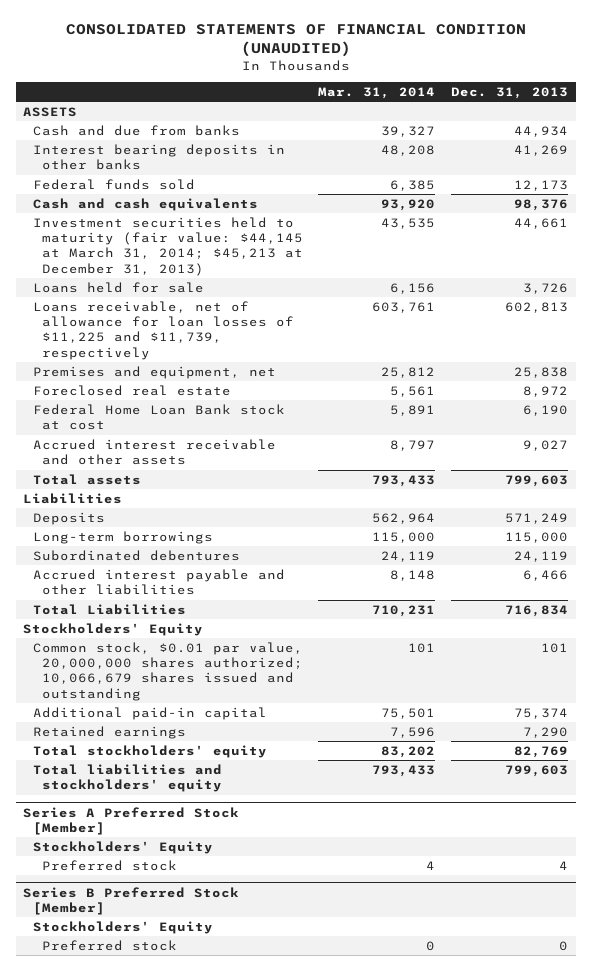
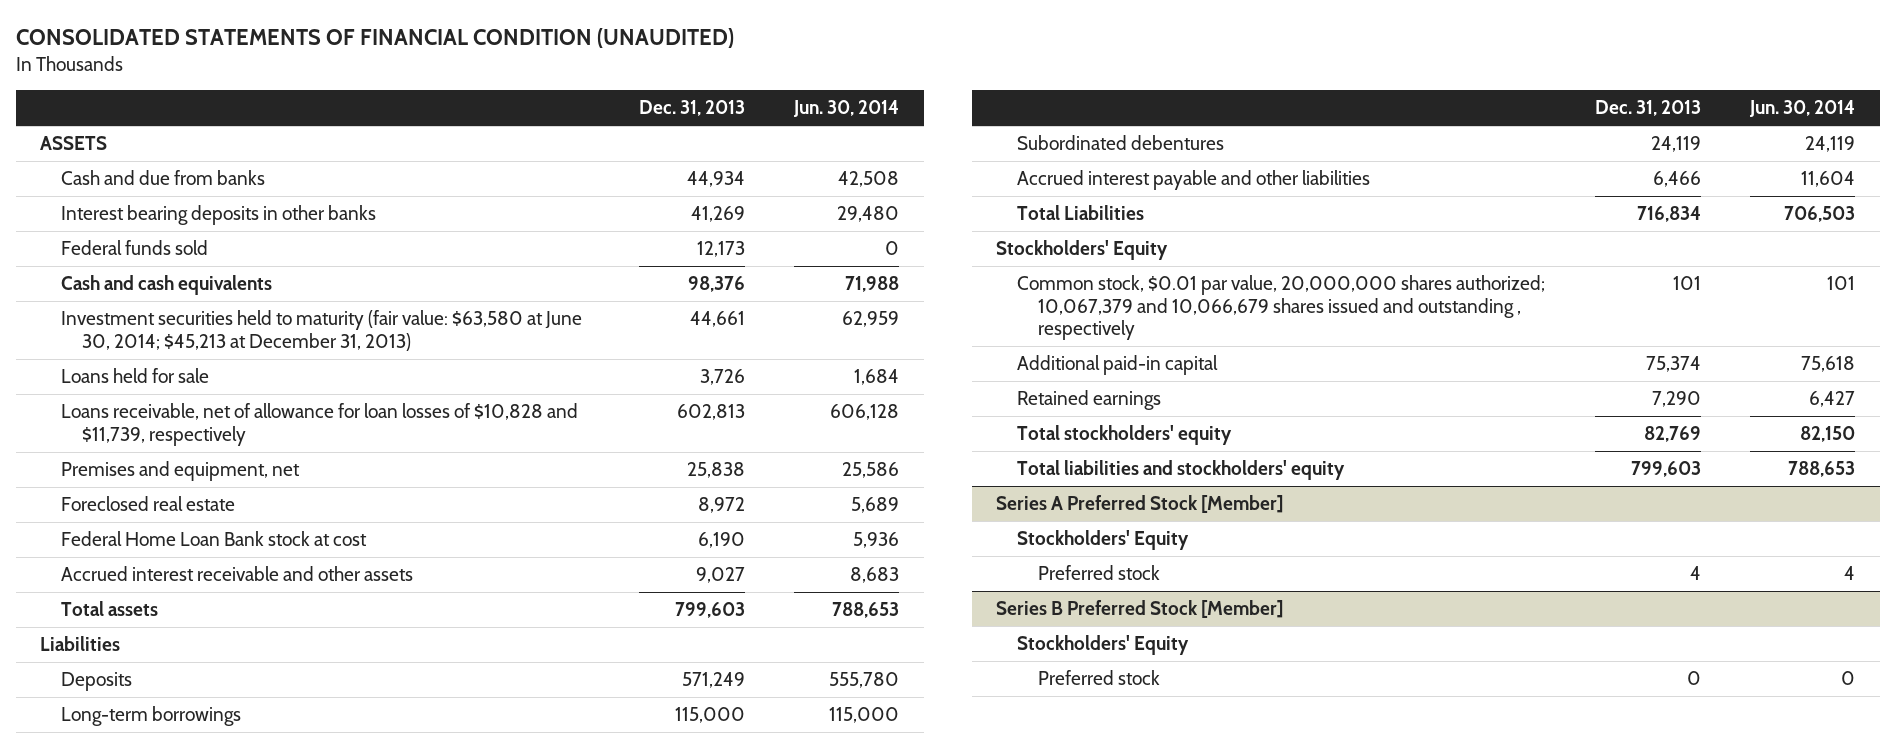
- | Mar. 31, 2014 | Dec. 31, 2013
+ | Dec. 31, 2013 | Jun. 30, 2014
- Investment securities held to maturity (fair value: $44,145 at March 31, 2014; $45,213 at December 31, 2013) | 43,535 | 44,661
+ Investment securities held to maturity (fair value: $63,580 at June 30, 2014; $45,213 at December 31, 2013) | 44,661 | 62,959
- Loans receivable, net of allowance for loan losses of $11,225 and $11,739, respectively | 603,761 | 602,813
+ Loans receivable, net of allowance for loan losses of $10,828 and $11,739, respectively | 602,813 | 606,128
- Common stock, $0.01 par value, 20,000,000 shares authorized; 10,066,679 shares issued and outstanding | 101 | 101
+ Common stock, $0.01 par value, 20,000,000 shares authorized; 10,067,379 and 10,066,679 shares issued and outstanding , respectively | 101 | 101

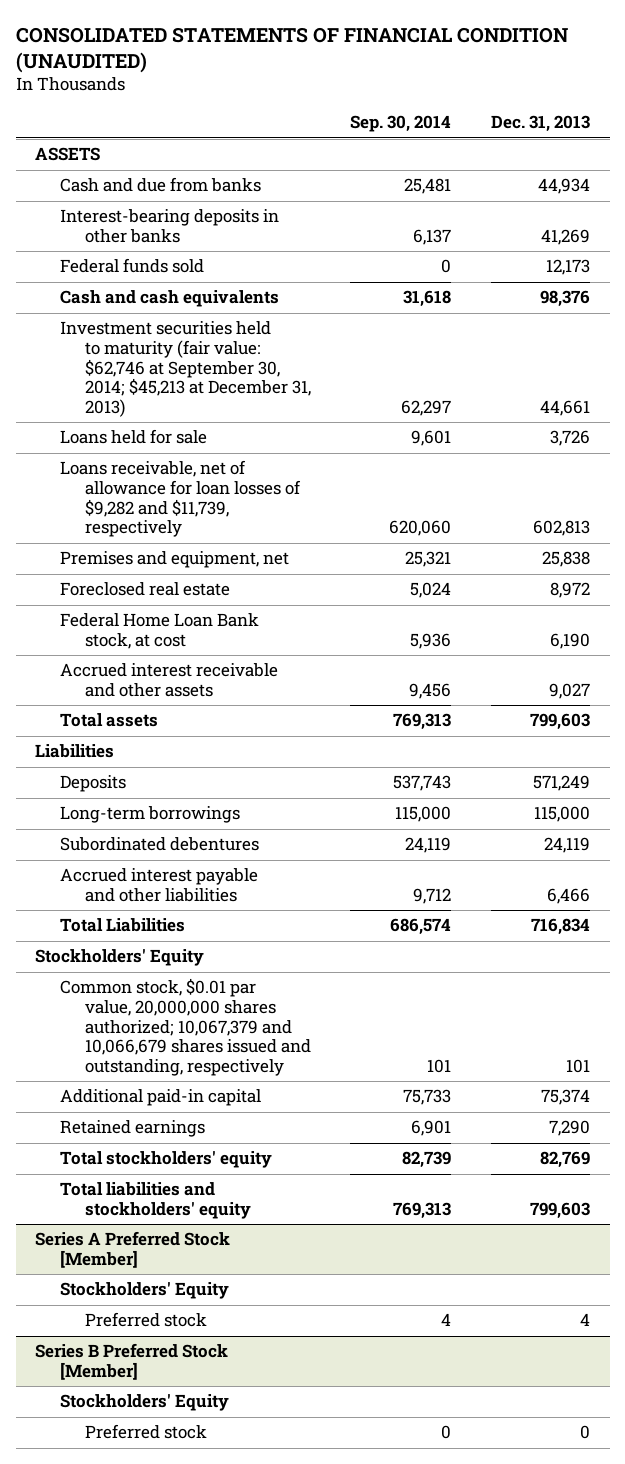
- | Dec. 31, 2013 | Jun. 30, 2014
+ | Sep. 30, 2014 | Dec. 31, 2013
- Interest bearing deposits in other banks | 41,269 | 29,480
+ Interest-bearing deposits in other banks | 6,137 | 41,269
- Investment securities held to maturity (fair value: $63,580 at June 30, 2014; $45,213 at December 31, 2013) | 44,661 | 62,959
+ Investment securities held to maturity (fair value: $62,746 at September 30, 2014; $45,213 at December 31, 2013) | 62,297 | 44,661
- Loans receivable, net of allowance for loan losses of $10,828 and $11,739, respectively | 602,813 | 606,128
+ Loans receivable, net of allowance for loan losses of $9,282 and $11,739, respectively | 620,060 | 602,813
- Federal Home Loan Bank stock at cost | 6,190 | 5,936
+ Federal Home Loan Bank stock, at cost | 5,936 | 6,190
- Common stock, $0.01 par value, 20,000,000 shares authorized; 10,067,379 and 10,066,679 shares issued and outstanding , respectively | 101 | 101
+ Common stock, $0.01 par value, 20,000,000 shares authorized; 10,067,379 and 10,066,679 shares issued and outstanding, respectively | 101 | 101

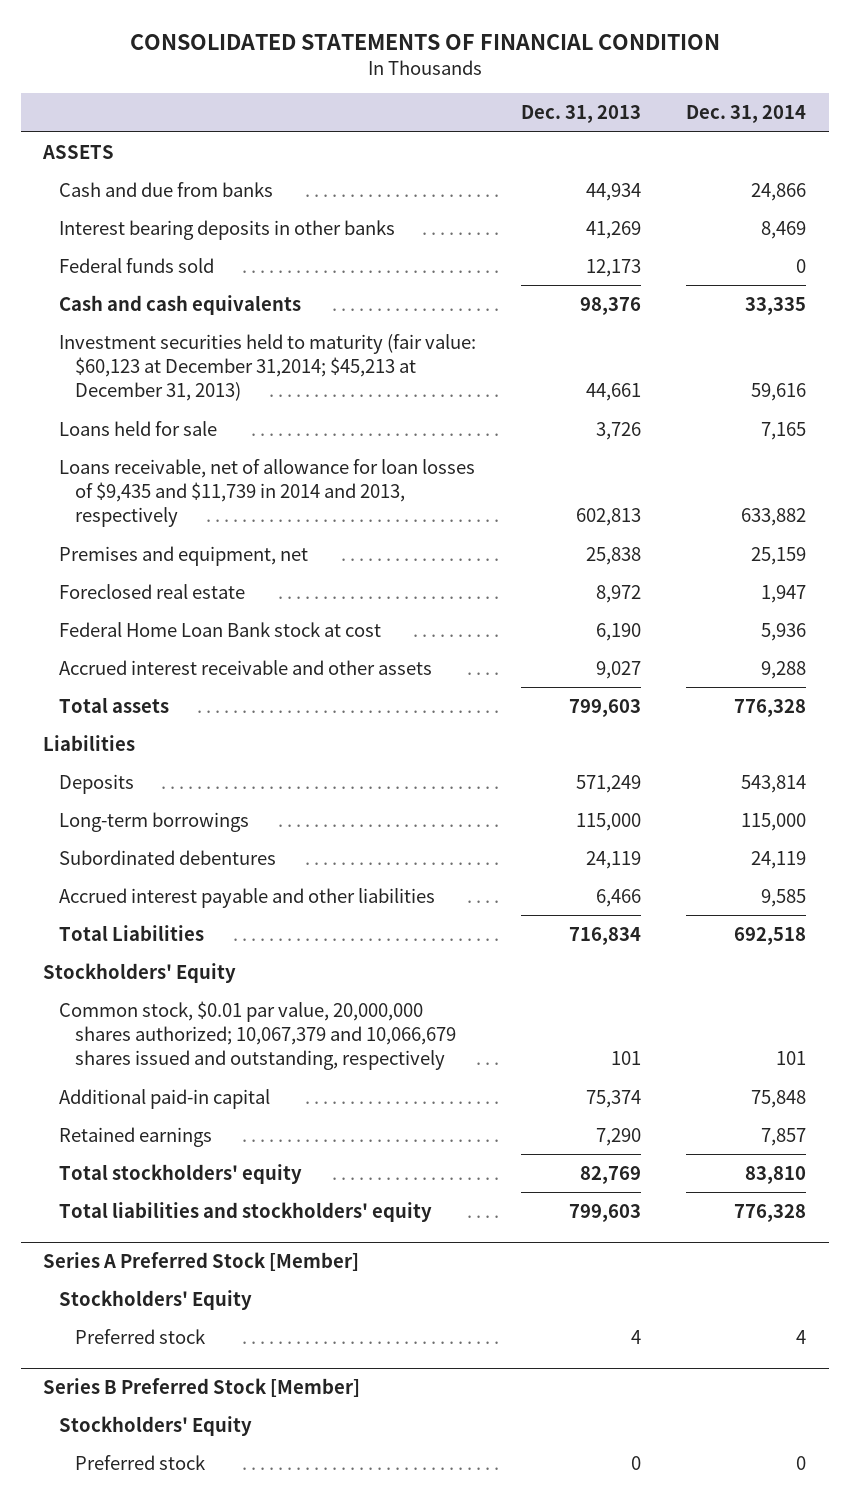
- CONSOLIDATED STATEMENTS OF FINANCIAL CONDITION (UNAUDITED)
+ CONSOLIDATED STATEMENTS OF FINANCIAL CONDITION
- | Sep. 30, 2014 | Dec. 31, 2013
+ | Dec. 31, 2013 | Dec. 31, 2014
- Interest-bearing deposits in other banks | 6,137 | 41,269
+ Interest bearing deposits in other banks | 41,269 | 8,469
- Investment securities held to maturity (fair value: $62,746 at September 30, 2014; $45,213 at December 31, 2013) | 62,297 | 44,661
+ Investment securities held to maturity (fair value: $60,123 at December 31,2014; $45,213 at December 31, 2013) | 44,661 | 59,616
- Loans receivable, net of allowance for loan losses of $9,282 and $11,739, respectively | 620,060 | 602,813
+ Loans receivable, net of allowance for loan losses of $9,435 and $11,739 in 2014 and 2013, respectively | 602,813 | 633,882
- Federal Home Loan Bank stock, at cost | 5,936 | 6,190
+ Federal Home Loan Bank stock at cost | 6,190 | 5,936

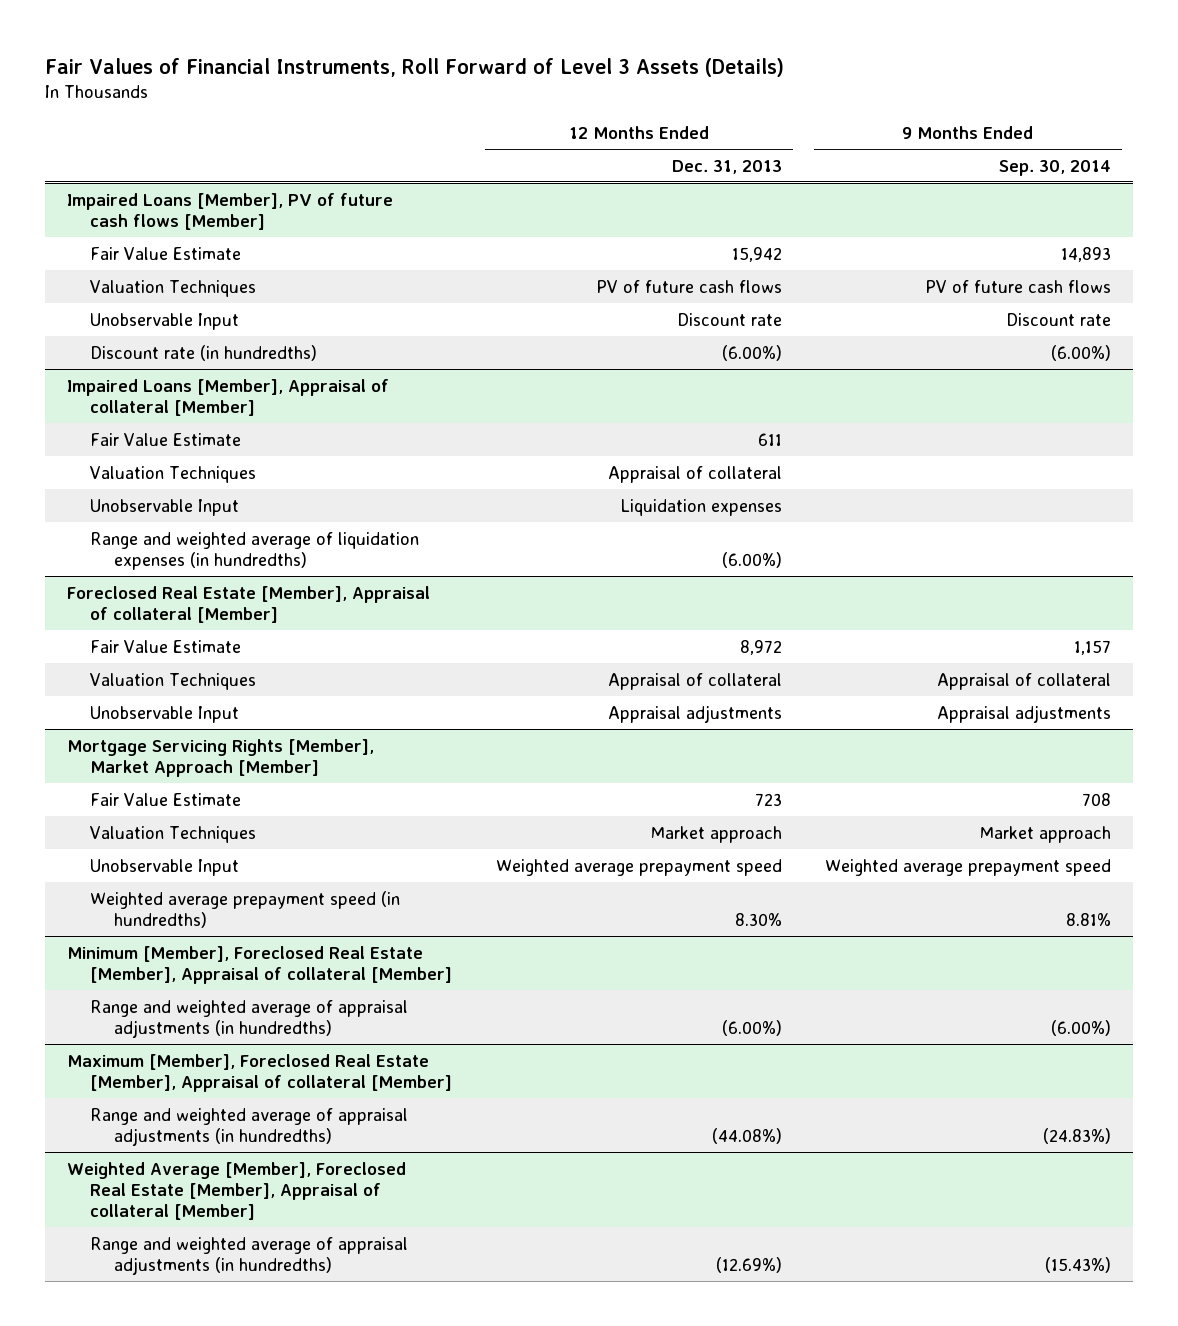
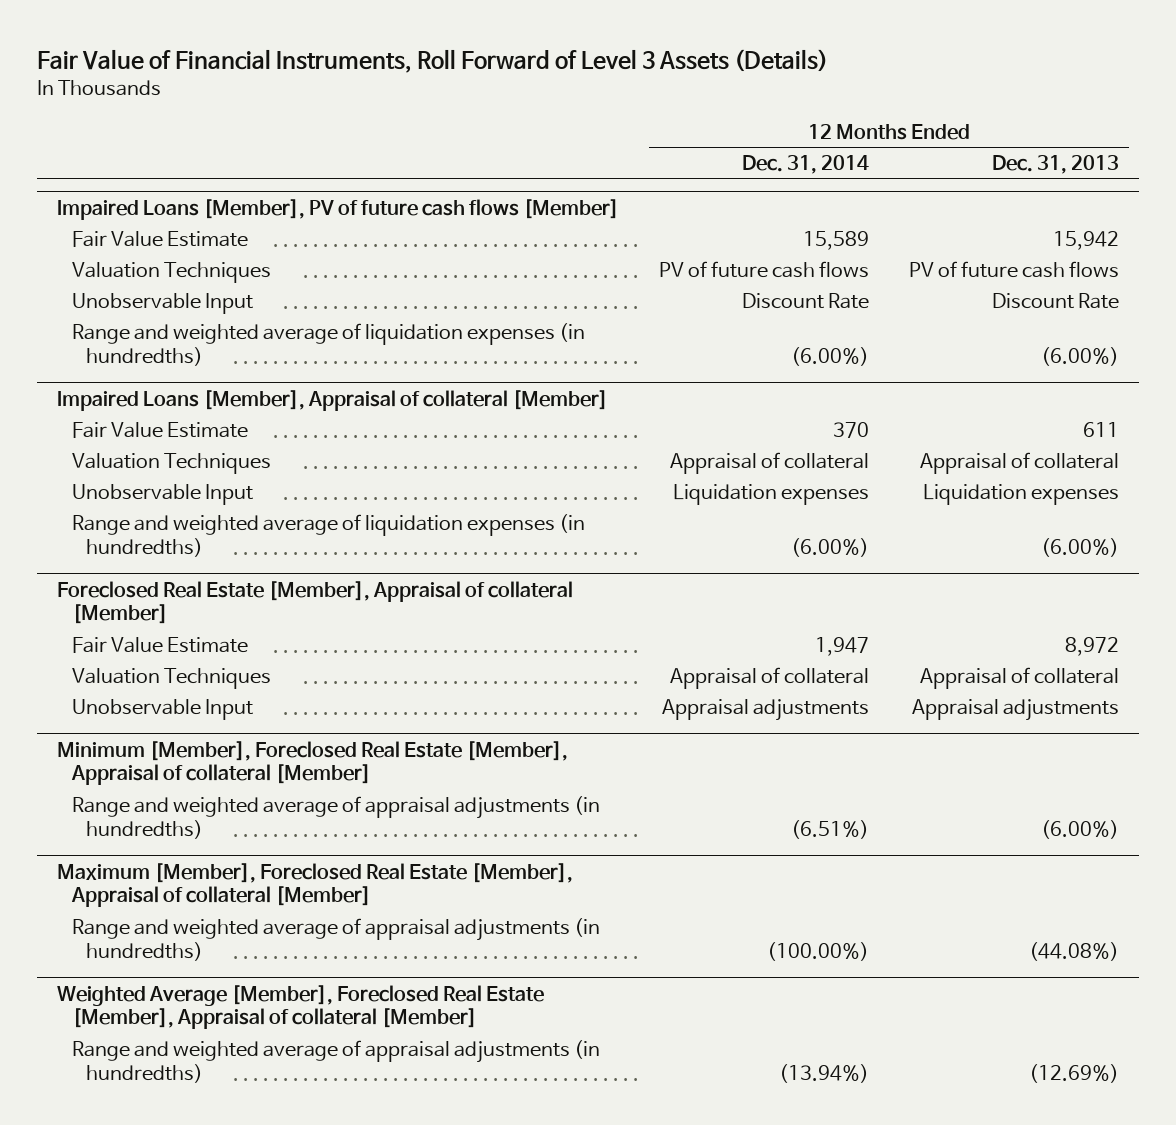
- Fair Values of Financial Instruments, Roll Forward of Level 3 Assets (Details)
+ Fair Value of Financial Instruments, Roll Forward of Level 3 Assets (Details)
- | 12 Months Ended Dec. 31, 2013 | 9 Months Ended Sep. 30, 2014
+ | 12 Months Ended Dec. 31, 2014 | 12 Months Ended Dec. 31, 2013
@ Impaired Loans [Member], PV of future cash flows [Member]
- Unobservable Input | Discount rate | Discount rate
- Discount rate (in hundredths) | (6.00%) | (6.00%)
+ Unobservable Input | Discount Rate | Discount Rate
+ Range and weighted average of liquidation expenses (in hundredths) | (6.00%) | (6.00%)
- Mortgage Servicing Rights [Member], Market Approach [Member]
- Fair Value Estimate | 723 | 708
- Valuation Techniques | Market approach | Market approach
- Unobservable Input | Weighted average prepayment speed | Weighted average prepayment speed
- Weighted average prepayment speed (in hundredths) | 8.30% | 8.81%

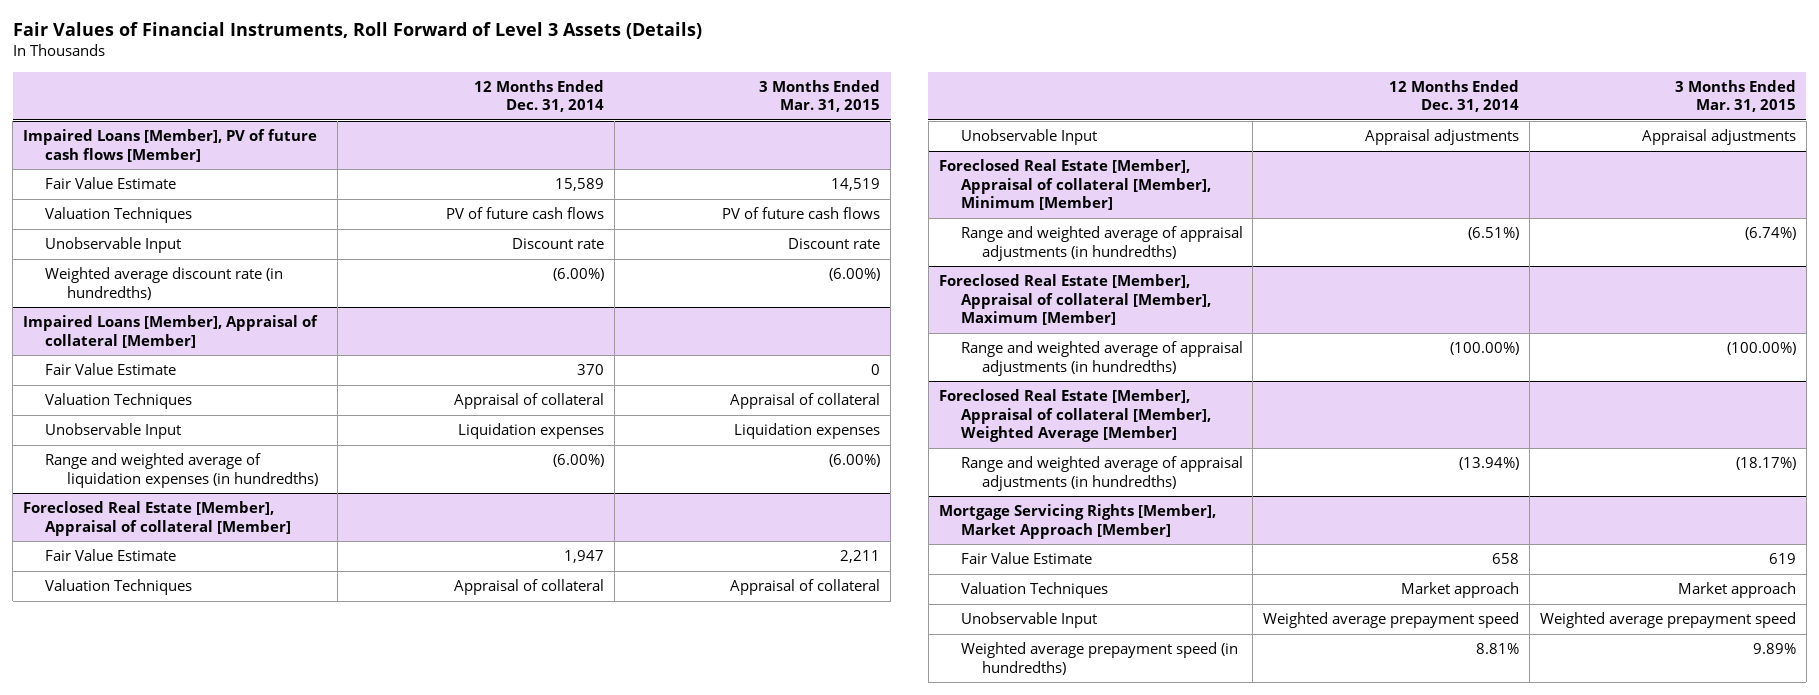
- Fair Value of Financial Instruments, Roll Forward of Level 3 Assets (Details)
+ Fair Values of Financial Instruments, Roll Forward of Level 3 Assets (Details)
- | 12 Months Ended Dec. 31, 2014 | 12 Months Ended Dec. 31, 2013
+ | 12 Months Ended Dec. 31, 2014 | 3 Months Ended Mar. 31, 2015
@ Impaired Loans [Member], PV of future cash flows [Member]
- Unobservable Input | Discount Rate | Discount Rate
- Range and weighted average of liquidation expenses (in hundredths) | (6.00%) | (6.00%)
+ Unobservable Input | Discount rate | Discount rate
+ Weighted average discount rate (in hundredths) | (6.00%) | (6.00%)
- Minimum [Member], Foreclosed Real Estate [Member], Appraisal of collateral [Member]
+ Foreclosed Real Estate [Member], Appraisal of collateral [Member], Minimum [Member]
- Maximum [Member], Foreclosed Real Estate [Member], Appraisal of collateral [Member]
+ Foreclosed Real Estate [Member], Appraisal of collateral [Member], Maximum [Member]
- Weighted Average [Member], Foreclosed Real Estate [Member], Appraisal of collateral [Member]
+ Foreclosed Real Estate [Member], Appraisal of collateral [Member], Weighted Average [Member]
+ Mortgage Servicing Rights [Member], Market Approach [Member]
+ Fair Value Estimate | 658 | 619
+ Valuation Techniques | Market approach | Market approach
+ Unobservable Input | Weighted average prepayment speed | Weighted average prepayment speed
+ Weighted average prepayment speed (in hundredths) | 8.81% | 9.89%

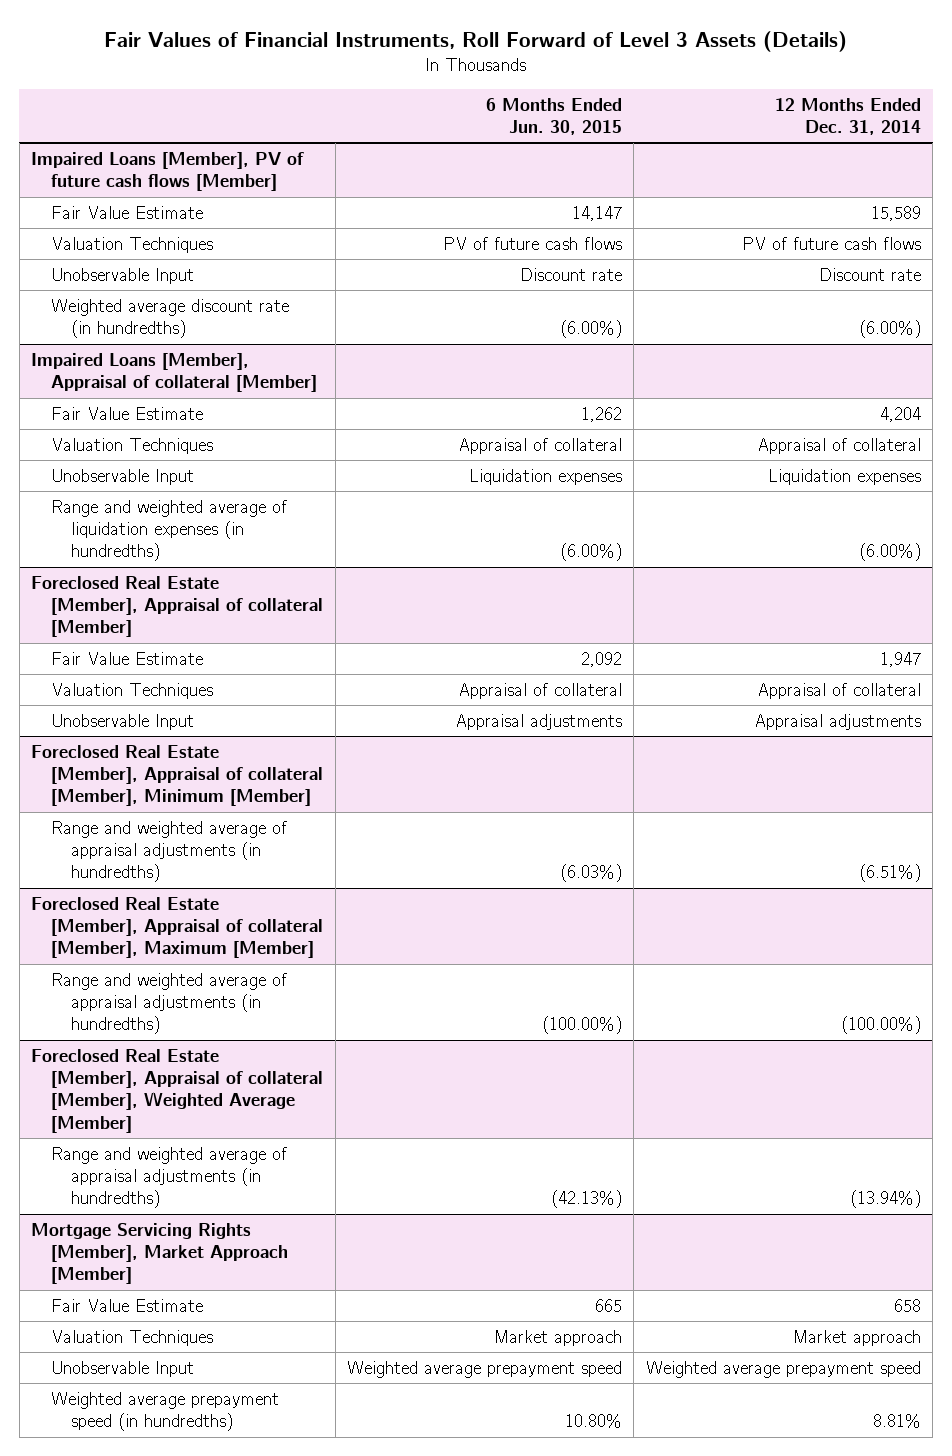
- | 12 Months Ended Dec. 31, 2014 | 3 Months Ended Mar. 31, 2015
+ | 6 Months Ended Jun. 30, 2015 | 12 Months Ended Dec. 31, 2014
@ Impaired Loans [Member], Appraisal of collateral [Member]
- Fair Value Estimate | 370 | 0
+ Fair Value Estimate | 1,262 | 4,204

